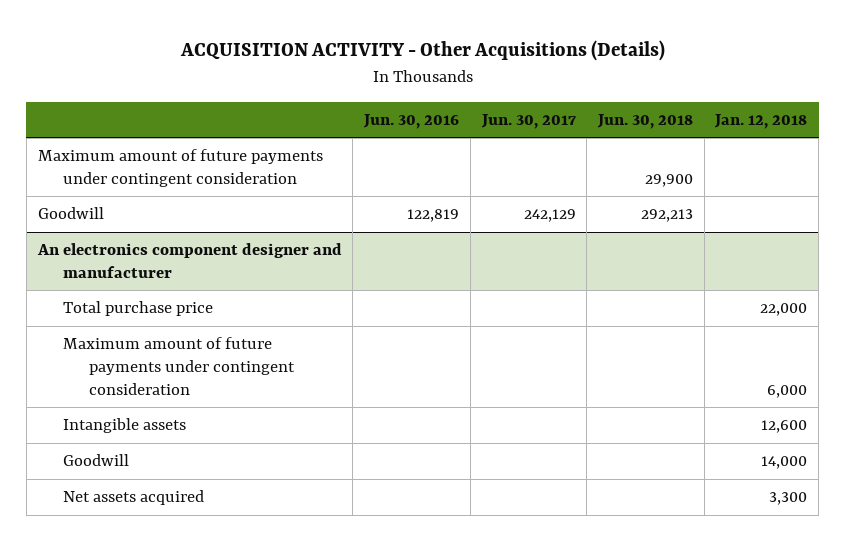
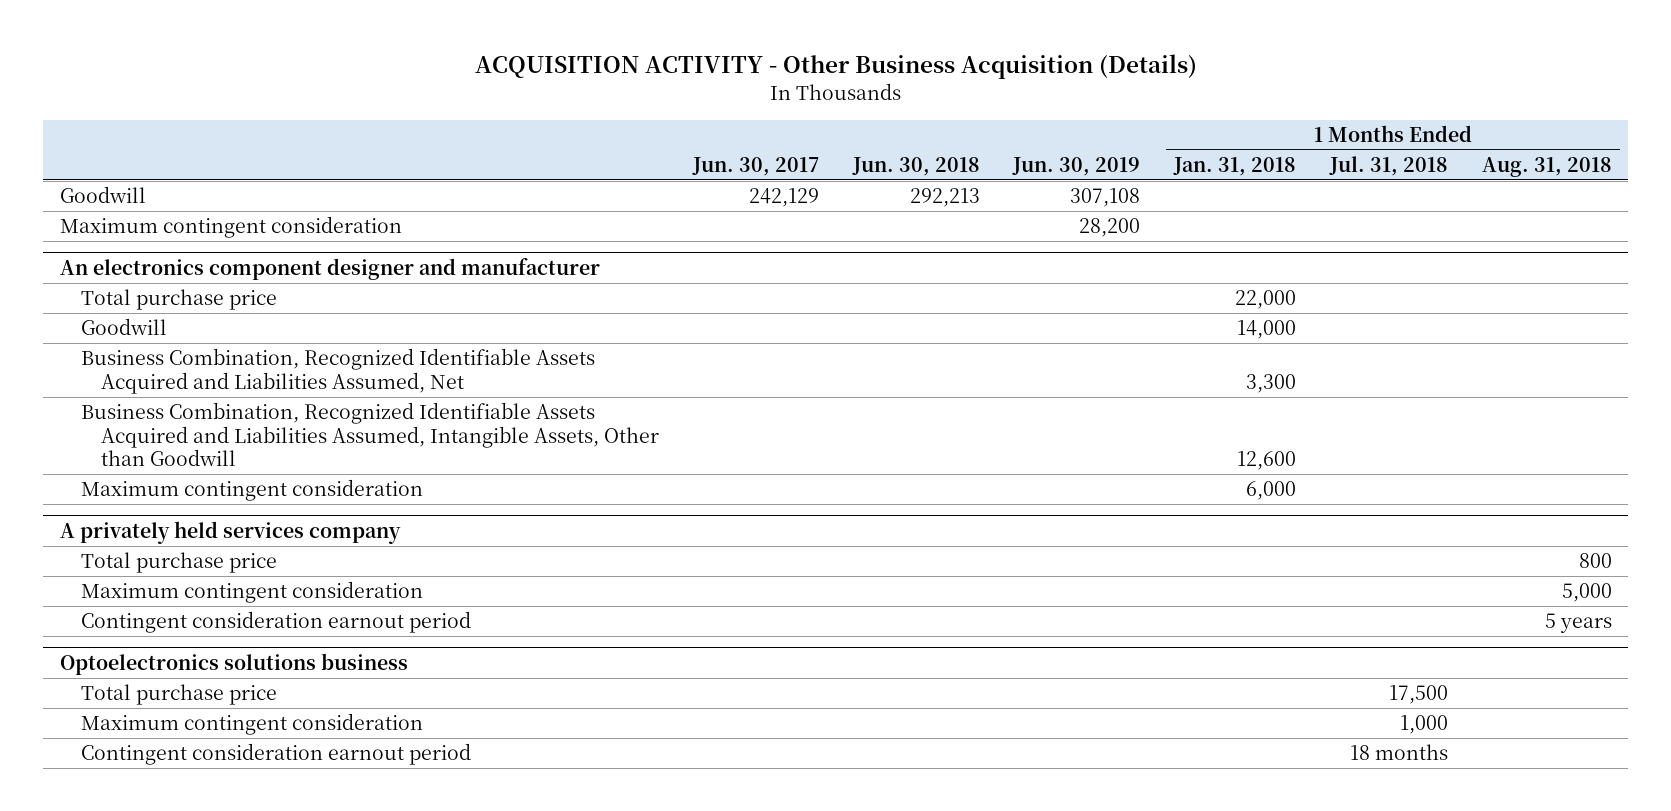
- ACQUISITION ACTIVITY - Other Acquisitions (Details)
+ ACQUISITION ACTIVITY - Other Business Acquisition (Details)
- | Jun. 30, 2016 | Jun. 30, 2017 | Jun. 30, 2018 | Jan. 12, 2018
+ | Jun. 30, 2017 | Jun. 30, 2018 | Jun. 30, 2019 | 1 Months Ended Jan. 31, 2018 | 1 Months Ended Jul. 31, 2018 | 1 Months Ended Aug. 31, 2018
- Maximum amount of future payments under contingent consideration | | | 29,900 |
+ Maximum contingent consideration | | | 28,200 | | |
@ An electronics component designer and manufacturer
- Maximum amount of future payments under contingent consideration | | | | 6,000
- Intangible assets | | | | 12,600
- Net assets acquired | | | | 3,300
+ Business Combination, Recognized Identifiable Assets Acquired and Liabilities Assumed, Net | | | | 3,300 | |
+ Business Combination, Recognized Identifiable Assets Acquired and Liabilities Assumed, Intangible Assets, Other than Goodwill | | | | 12,600 | |
+ Maximum contingent consideration | | | | 6,000 | |
+ A privately held services company
+ Total purchase price | | | | | | 800
+ Maximum contingent consideration | | | | | | 5,000
+ Contingent consideration earnout period | | | | | | 5 years
+ Optoelectronics solutions business
+ Total purchase price | | | | | 17,500 |
+ Maximum contingent consideration | | | | | 1,000 |
+ Contingent consideration earnout period | | | | | 18 months |

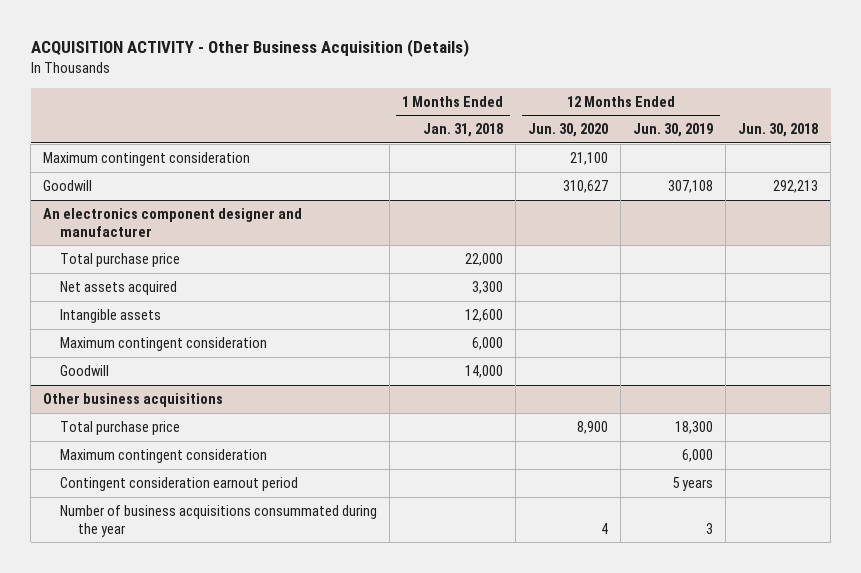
- | Jun. 30, 2017 | Jun. 30, 2018 | Jun. 30, 2019 | 1 Months Ended Jan. 31, 2018 | 1 Months Ended Jul. 31, 2018 | 1 Months Ended Aug. 31, 2018
+ | 1 Months Ended Jan. 31, 2018 | 12 Months Ended Jun. 30, 2020 | 12 Months Ended Jun. 30, 2019 | Jun. 30, 2018
moved down: Goodwill | | 310,627 | 307,108 | 292,213
@ An electronics component designer and manufacturer
- Business Combination, Recognized Identifiable Assets Acquired and Liabilities Assumed, Net | | | | 3,300 | |
- Business Combination, Recognized Identifiable Assets Acquired and Liabilities Assumed, Intangible Assets, Other than Goodwill | | | | 12,600 | |
+ Net assets acquired | 3,300 | | |
+ Intangible assets | 12,600 | | |
- A privately held services company
- Total purchase price | | | | | | 800
- Maximum contingent consideration | | | | | | 5,000
- Contingent consideration earnout period | | | | | | 5 years
- Optoelectronics solutions business
- Total purchase price | | | | | 17,500 |
- Maximum contingent consideration | | | | | 1,000 |
- Contingent consideration earnout period | | | | | 18 months |
@ An electronics component designer and manufacturer
moved down: Goodwill | 14,000 | | |
+ Other business acquisitions
+ Total purchase price | | 8,900 | 18,300 |
+ Maximum contingent consideration | | | 6,000 |
+ Contingent consideration earnout period | | | 5 years |
+ Number of business acquisitions consummated during the year | | 4 | 3 |

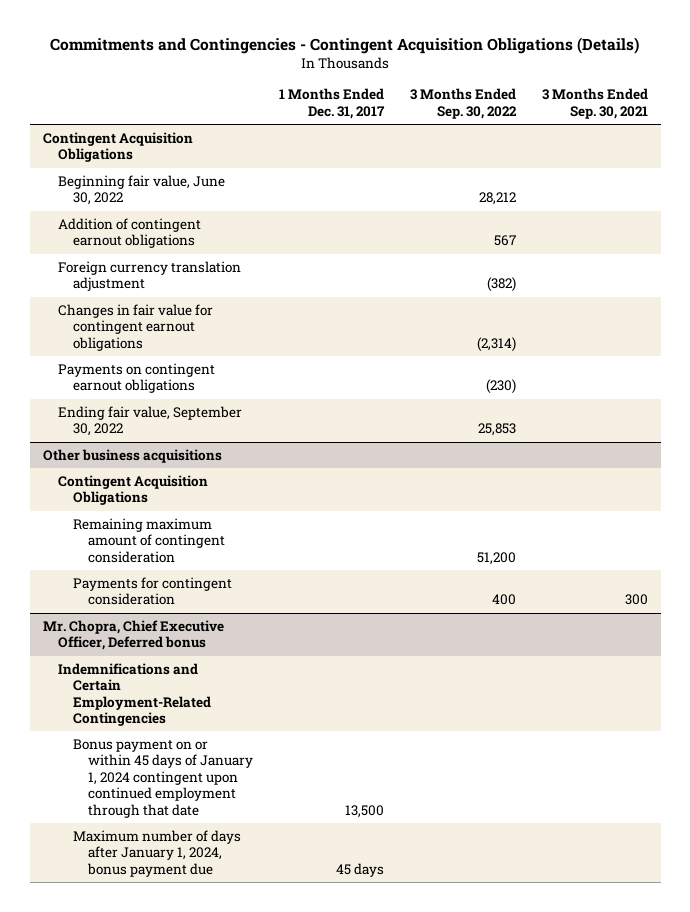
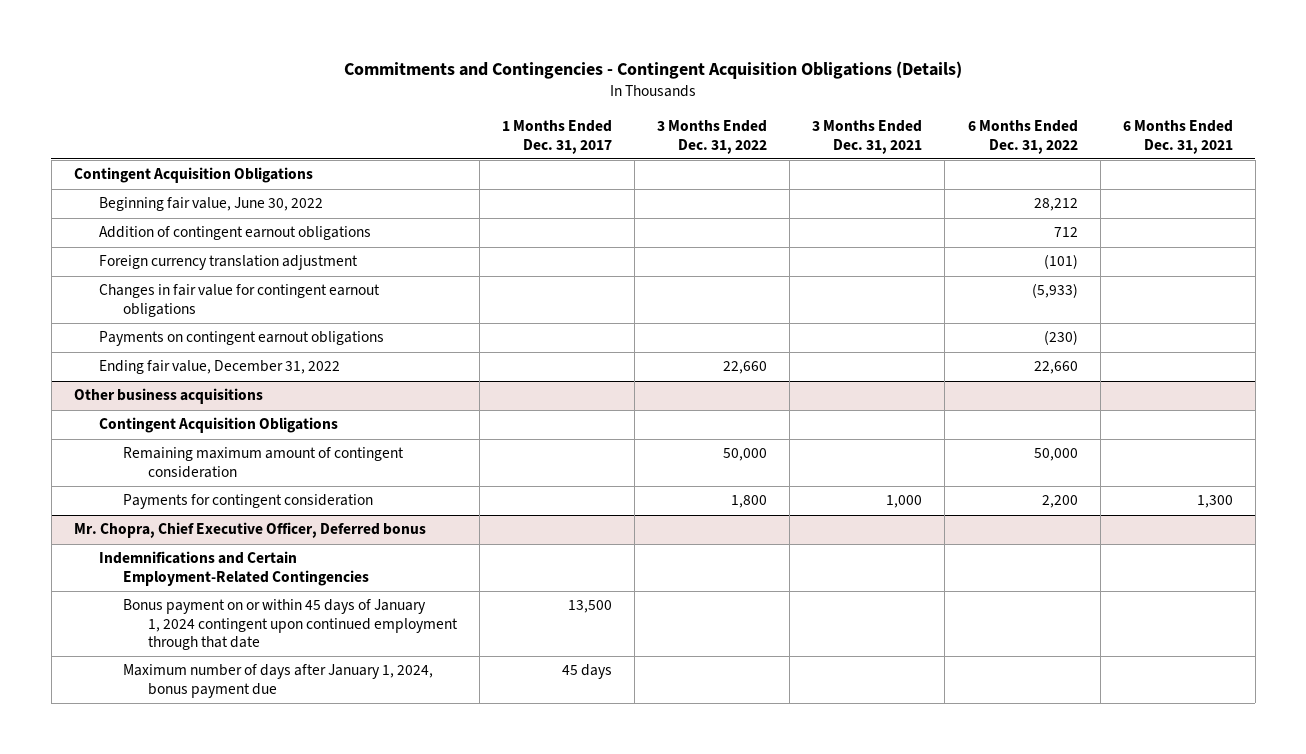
- | 1 Months Ended Dec. 31, 2017 | 3 Months Ended Sep. 30, 2022 | 3 Months Ended Sep. 30, 2021
+ | 1 Months Ended Dec. 31, 2017 | 3 Months Ended Dec. 31, 2022 | 3 Months Ended Dec. 31, 2021 | 6 Months Ended Dec. 31, 2022 | 6 Months Ended Dec. 31, 2021
- Ending fair value, September 30, 2022 | | 25,853 |
+ Ending fair value, December 31, 2022 | | 22,660 | | 22,660 |

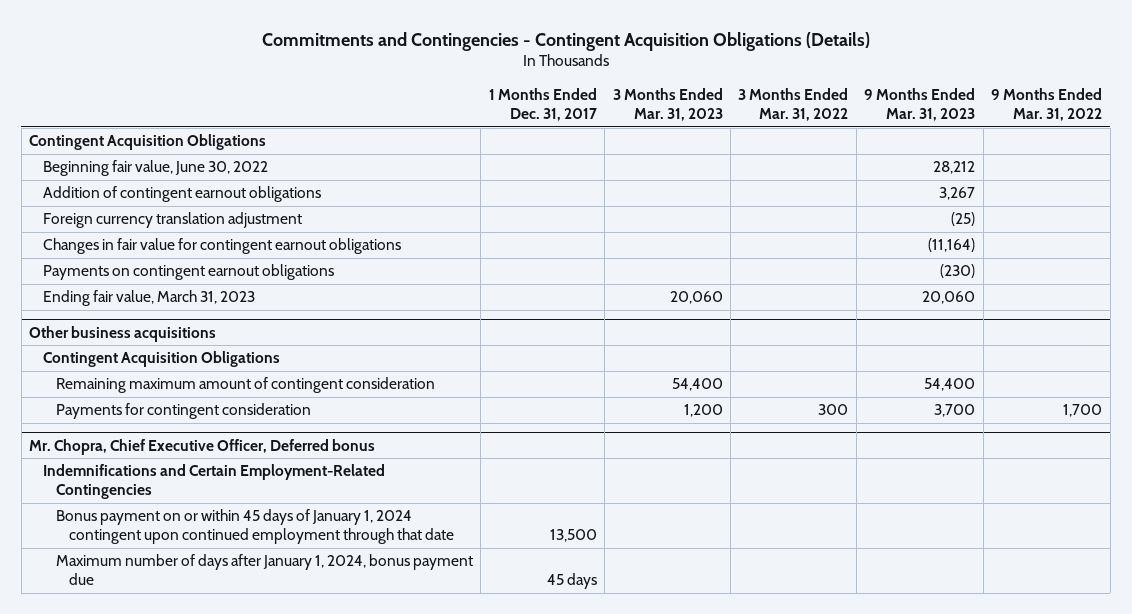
- | 1 Months Ended Dec. 31, 2017 | 3 Months Ended Dec. 31, 2022 | 3 Months Ended Dec. 31, 2021 | 6 Months Ended Dec. 31, 2022 | 6 Months Ended Dec. 31, 2021
+ | 1 Months Ended Dec. 31, 2017 | 3 Months Ended Mar. 31, 2023 | 3 Months Ended Mar. 31, 2022 | 9 Months Ended Mar. 31, 2023 | 9 Months Ended Mar. 31, 2022
- Ending fair value, December 31, 2022 | | 22,660 | | 22,660 |
+ Ending fair value, March 31, 2023 | | 20,060 | | 20,060 |

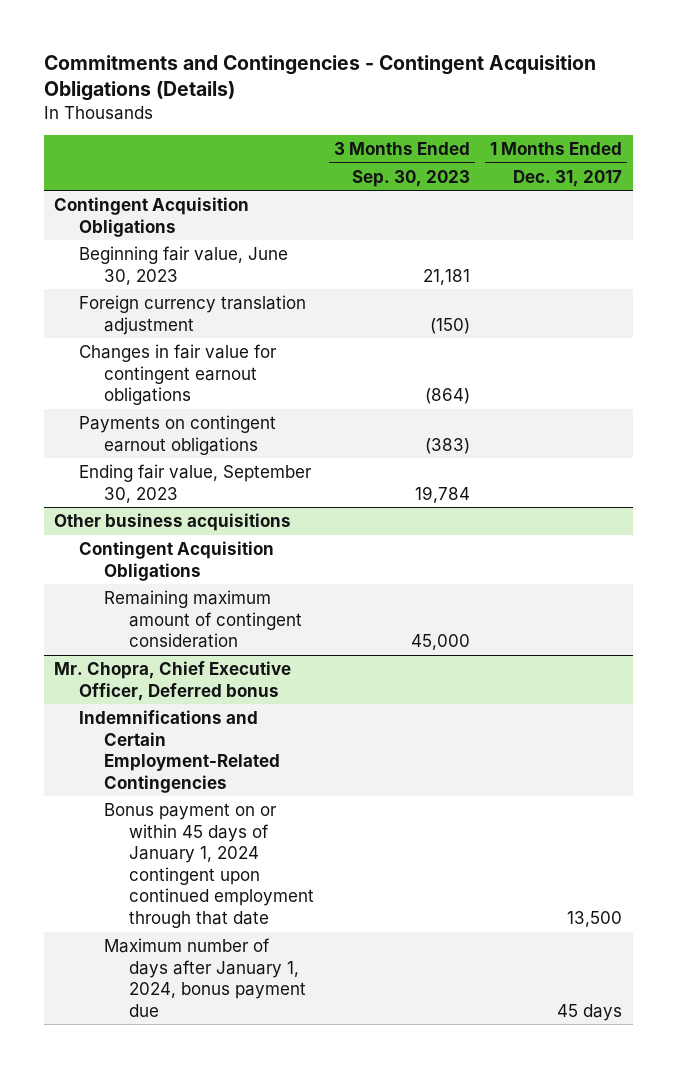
- | 1 Months Ended Dec. 31, 2017 | 3 Months Ended Mar. 31, 2023 | 3 Months Ended Mar. 31, 2022 | 9 Months Ended Mar. 31, 2023 | 9 Months Ended Mar. 31, 2022
+ | 3 Months Ended Sep. 30, 2023 | 1 Months Ended Dec. 31, 2017
- Beginning fair value, June 30, 2022 | | | | 28,212 |
- Addition of contingent earnout obligations | | | | 3,267 |
+ Beginning fair value, June 30, 2023 | 21,181 |
- Ending fair value, March 31, 2023 | | 20,060 | | 20,060 |
+ Ending fair value, September 30, 2023 | 19,784 |
@ Other business acquisitions
- Payments for contingent consideration | | 1,200 | 300 | 3,700 | 1,700

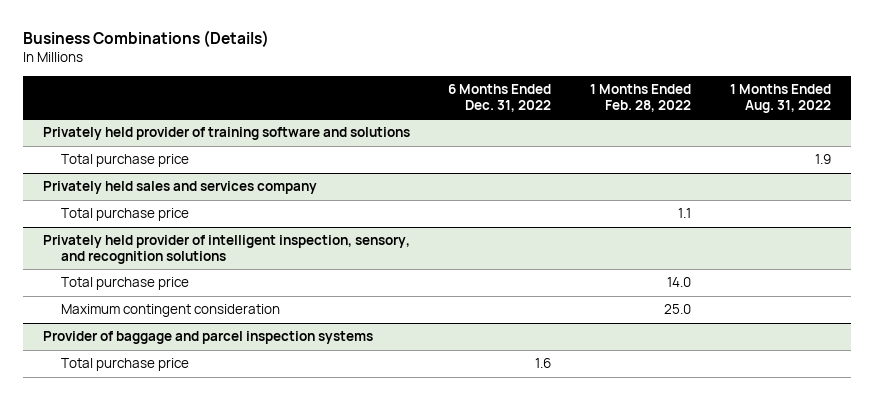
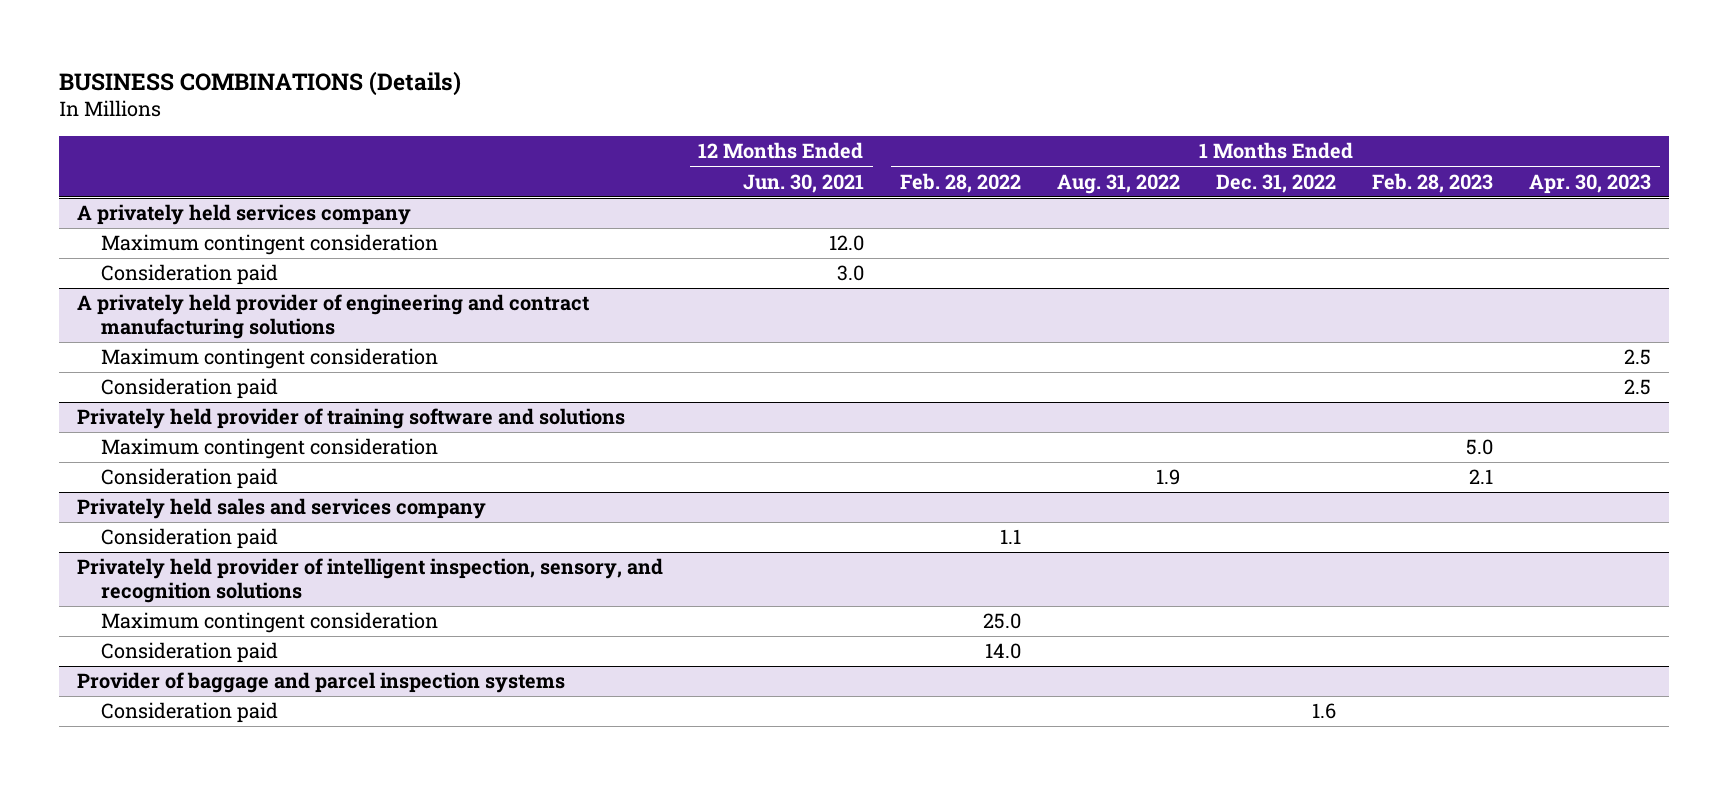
- Business Combinations (Details)
+ BUSINESS COMBINATIONS (Details)
- | 6 Months Ended Dec. 31, 2022 | 1 Months Ended Feb. 28, 2022 | 1 Months Ended Aug. 31, 2022
+ | 12 Months Ended Jun. 30, 2021 | 1 Months Ended Feb. 28, 2022 | 1 Months Ended Aug. 31, 2022 | 1 Months Ended Dec. 31, 2022 | 1 Months Ended Feb. 28, 2023 | 1 Months Ended Apr. 30, 2023
+ A privately held services company
+ Maximum contingent consideration | 12.0 | | | | |
+ Consideration paid | 3.0 | | | | |
+ A privately held provider of engineering and contract manufacturing solutions
+ Maximum contingent consideration | | | | | | 2.5
+ Consideration paid | | | | | | 2.5
@ Privately held provider of training software and solutions
- Total purchase price | | | 1.9
+ Maximum contingent consideration | | | | | 5.0 |
+ Consideration paid | | | 1.9 | | 2.1 |
@ Privately held sales and services company
- Total purchase price | | 1.1 |
+ Consideration paid | | 1.1 | | | |
@ Privately held provider of intelligent inspection, sensory, and recognition solutions
- Total purchase price | | 14.0 |
+ Consideration paid | | 14.0 | | | |
@ Provider of baggage and parcel inspection systems
- Total purchase price | 1.6 | |
+ Consideration paid | | | | 1.6 | |

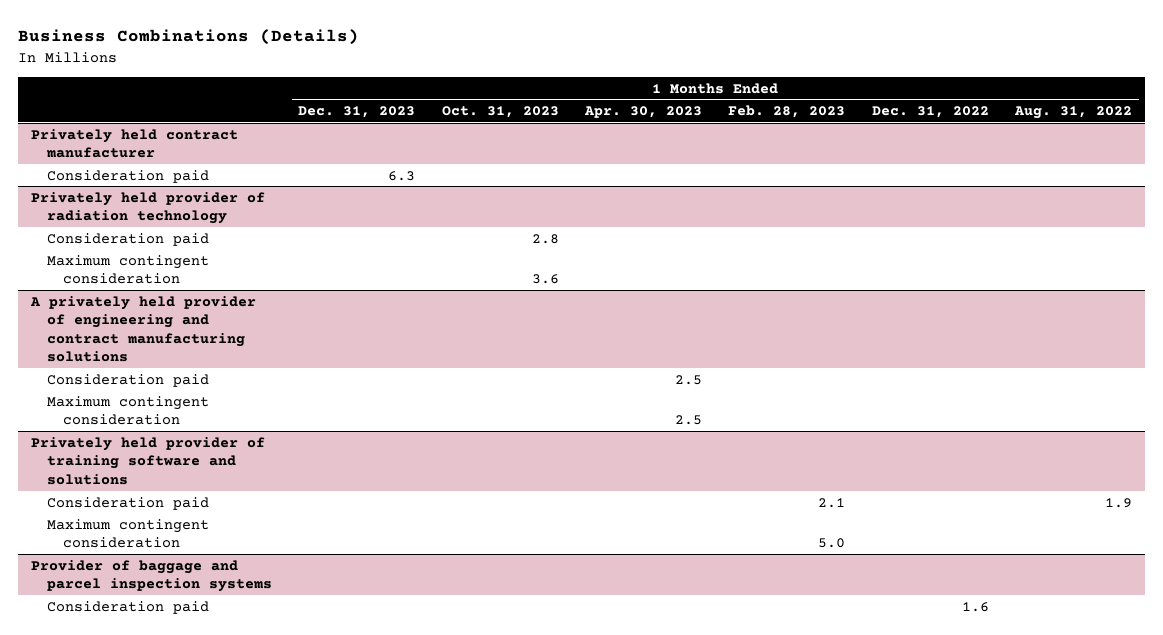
- BUSINESS COMBINATIONS (Details)
+ Business Combinations (Details)
- | 12 Months Ended Jun. 30, 2021 | 1 Months Ended Feb. 28, 2022 | 1 Months Ended Aug. 31, 2022 | 1 Months Ended Dec. 31, 2022 | 1 Months Ended Feb. 28, 2023 | 1 Months Ended Apr. 30, 2023
+ | 1 Months Ended Dec. 31, 2023 | 1 Months Ended Oct. 31, 2023 | 1 Months Ended Apr. 30, 2023 | 1 Months Ended Feb. 28, 2023 | 1 Months Ended Dec. 31, 2022 | 1 Months Ended Aug. 31, 2022
- A privately held services company
- Maximum contingent consideration | 12.0 | | | | |
- Consideration paid | 3.0 | | | | |
+ Privately held contract manufacturer
+ Consideration paid | 6.3 | | | | |
+ Privately held provider of radiation technology
+ Consideration paid | | 2.8 | | | |
+ Maximum contingent consideration | | 3.6 | | | |
@ A privately held provider of engineering and contract manufacturing solutions
moved down: Maximum contingent consideration | | | 2.5 | | |
- Privately held sales and services company
- Consideration paid | | 1.1 | | | |
- Privately held provider of intelligent inspection, sensory, and recognition solutions
- Maximum contingent consideration | | 25.0 | | | |
- Consideration paid | | 14.0 | | | |
@ Privately held provider of training software and solutions
moved down: Maximum contingent consideration | | | | 5.0 | |

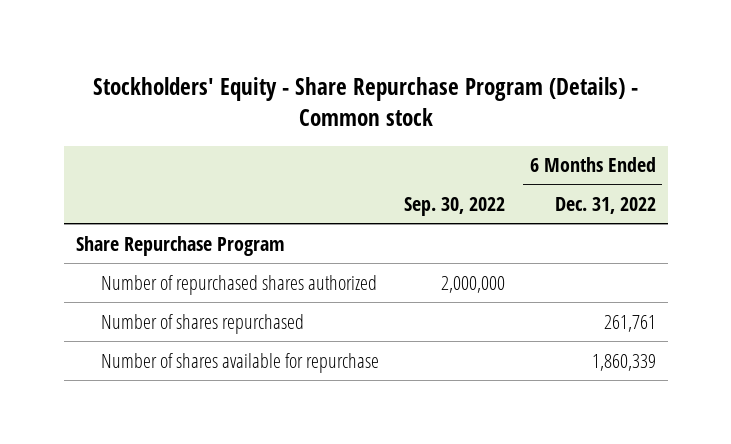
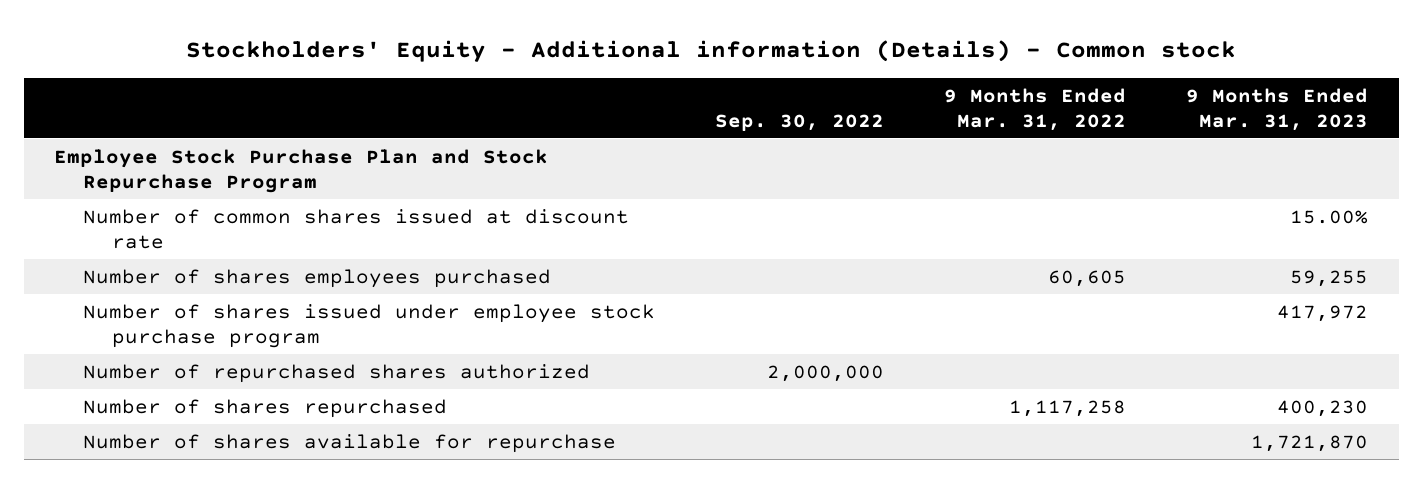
- Stockholders' Equity - Share Repurchase Program (Details) - Common stock
+ Stockholders' Equity - Additional information (Details) - Common stock
- | Sep. 30, 2022 | 6 Months Ended Dec. 31, 2022
+ | Sep. 30, 2022 | 9 Months Ended Mar. 31, 2022 | 9 Months Ended Mar. 31, 2023
- Share Repurchase Program
+ Employee Stock Purchase Plan and Stock Repurchase Program
+ Number of common shares issued at discount rate | | | 15.00%
+ Number of shares employees purchased | | 60,605 | 59,255
+ Number of shares issued under employee stock purchase program | | | 417,972

